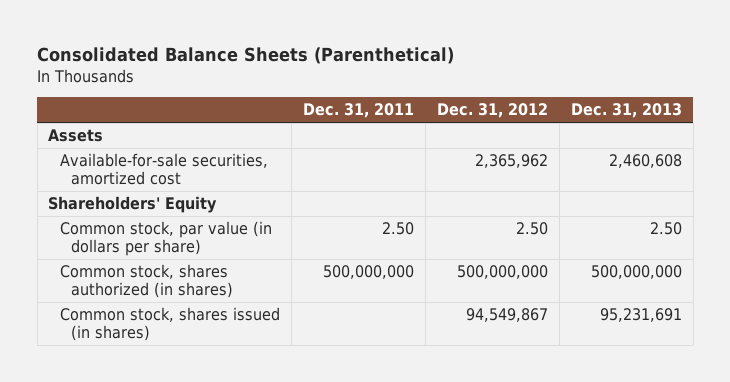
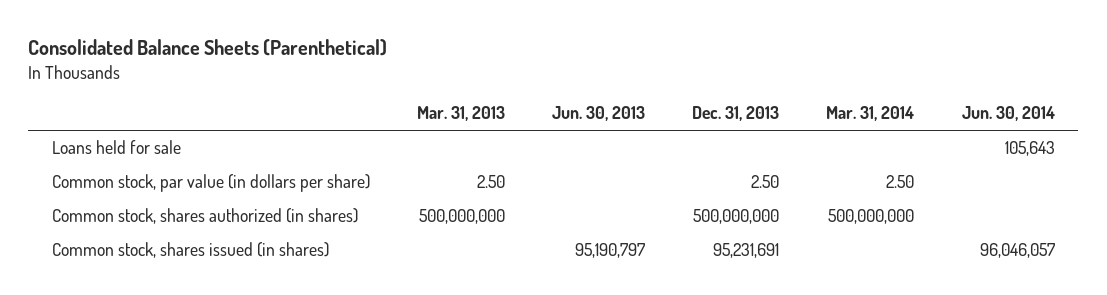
- | Dec. 31, 2011 | Dec. 31, 2012 | Dec. 31, 2013
+ | Mar. 31, 2013 | Jun. 30, 2013 | Dec. 31, 2013 | Mar. 31, 2014 | Jun. 30, 2014
- Assets
- Available-for-sale securities, amortized cost | | 2,365,962 | 2,460,608
- Shareholders' Equity
+ Loans held for sale | | | | | 105,643

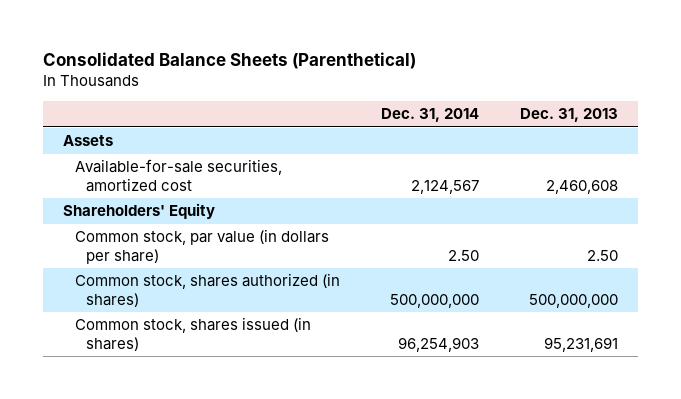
- | Mar. 31, 2013 | Jun. 30, 2013 | Dec. 31, 2013 | Mar. 31, 2014 | Jun. 30, 2014
+ | Dec. 31, 2014 | Dec. 31, 2013
- Loans held for sale | | | | | 105,643
+ Assets
+ Available-for-sale securities, amortized cost | 2,124,567 | 2,460,608
+ Shareholders' Equity

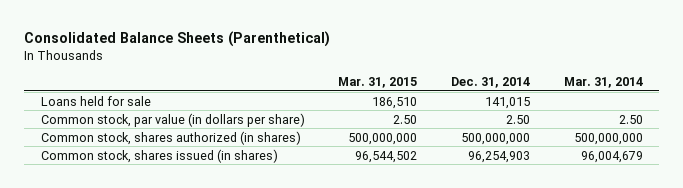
- | Dec. 31, 2014 | Dec. 31, 2013
+ | Mar. 31, 2015 | Dec. 31, 2014 | Mar. 31, 2014
- Assets
- Available-for-sale securities, amortized cost | 2,124,567 | 2,460,608
- Shareholders' Equity
+ Loans held for sale | 186,510 | 141,015 |

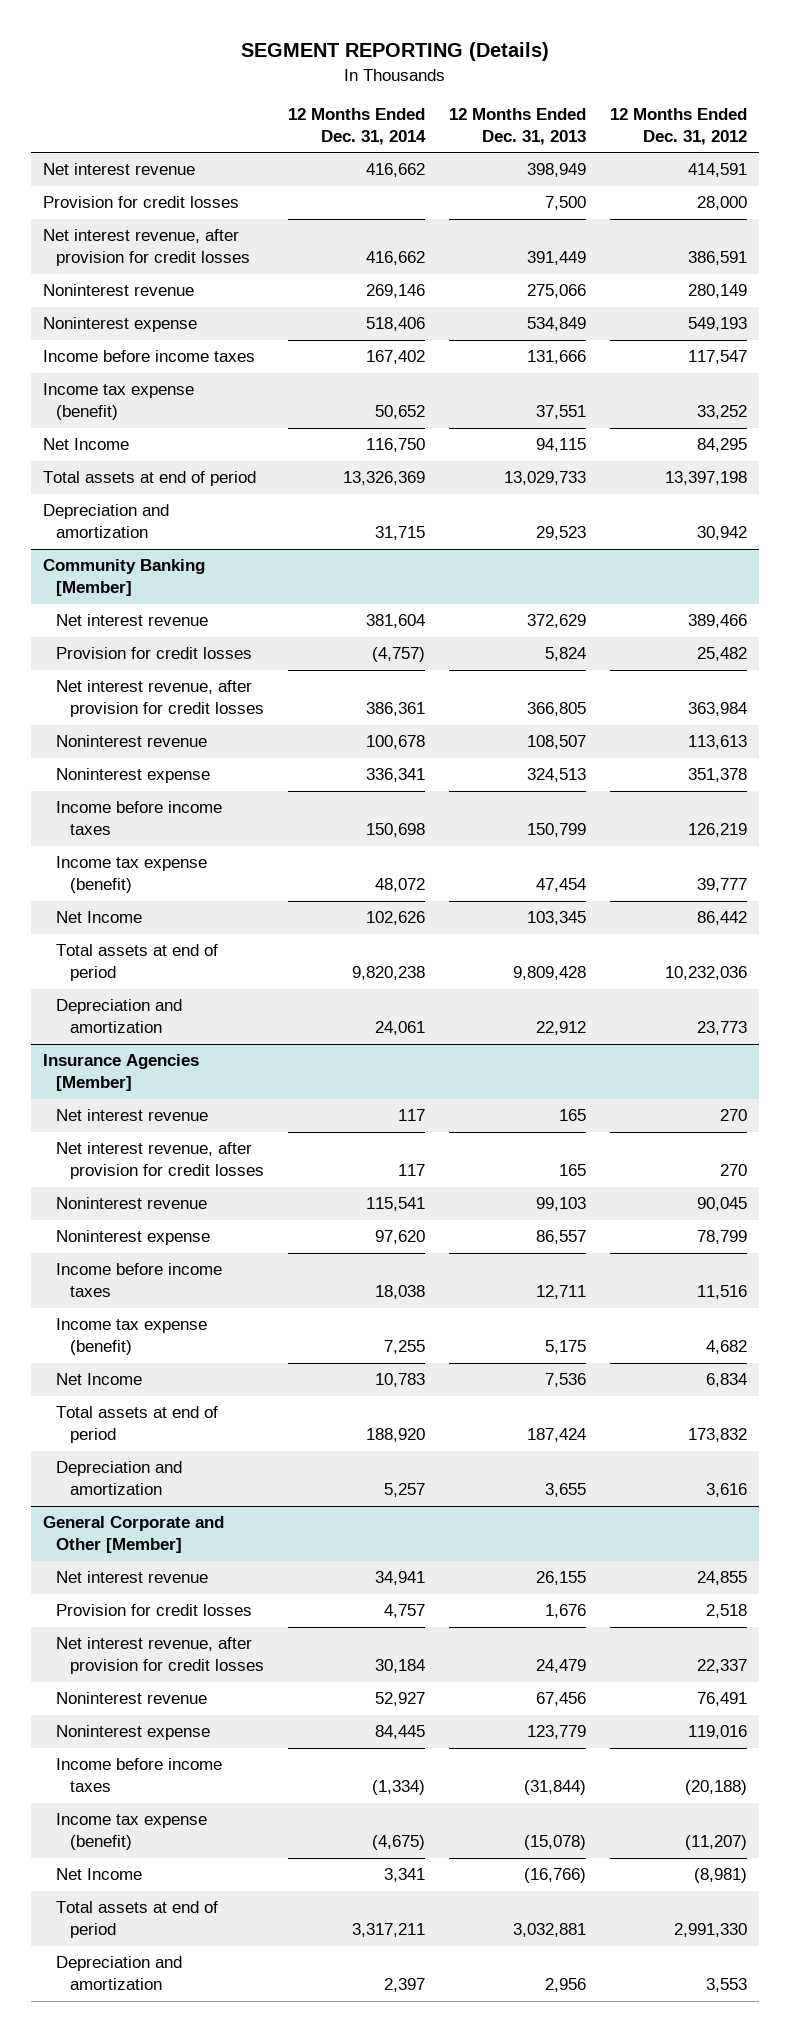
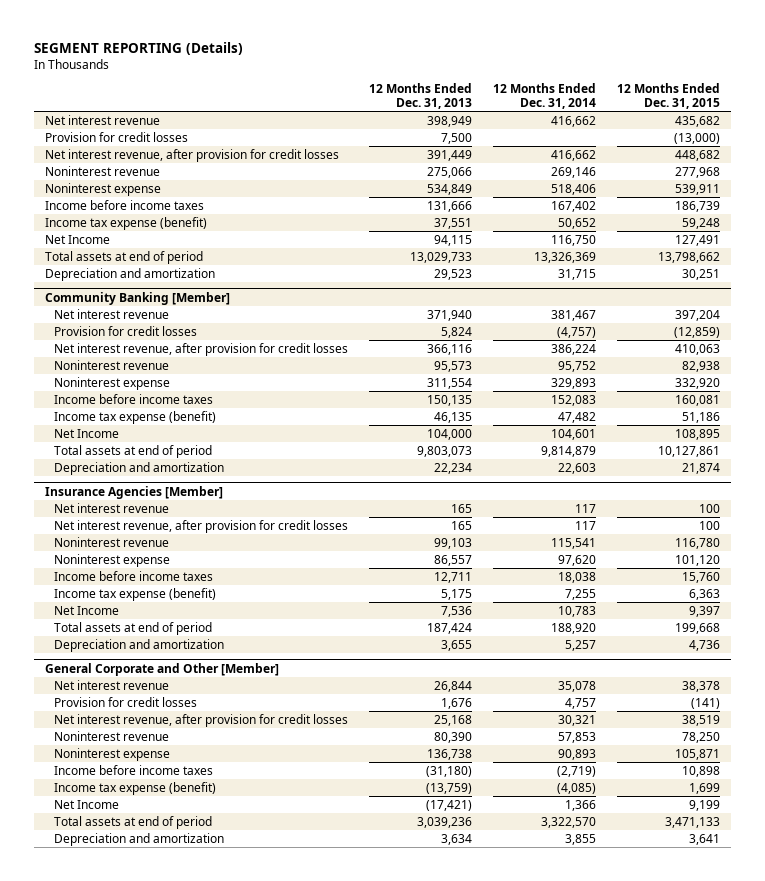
- | 12 Months Ended Dec. 31, 2014 | 12 Months Ended Dec. 31, 2013 | 12 Months Ended Dec. 31, 2012
+ | 12 Months Ended Dec. 31, 2013 | 12 Months Ended Dec. 31, 2014 | 12 Months Ended Dec. 31, 2015
@ Community Banking [Member]
- Net interest revenue | 381,604 | 372,629 | 389,466
+ Net interest revenue | 371,940 | 381,467 | 397,204
- Net interest revenue, after provision for credit losses | 386,361 | 366,805 | 363,984
- Noninterest revenue | 100,678 | 108,507 | 113,613
- Noninterest expense | 336,341 | 324,513 | 351,378
- Income before income taxes | 150,698 | 150,799 | 126,219
- Income tax expense (benefit) | 48,072 | 47,454 | 39,777
- Net Income | 102,626 | 103,345 | 86,442
- Total assets at end of period | 9,820,238 | 9,809,428 | 10,232,036
- Depreciation and amortization | 24,061 | 22,912 | 23,773
+ Net interest revenue, after provision for credit losses | 366,116 | 386,224 | 410,063
+ Noninterest revenue | 95,573 | 95,752 | 82,938
+ Noninterest expense | 311,554 | 329,893 | 332,920
+ Income before income taxes | 150,135 | 152,083 | 160,081
+ Income tax expense (benefit) | 46,135 | 47,482 | 51,186
+ Net Income | 104,000 | 104,601 | 108,895
+ Total assets at end of period | 9,803,073 | 9,814,879 | 10,127,861
+ Depreciation and amortization | 22,234 | 22,603 | 21,874
@ General Corporate and Other [Member]
- Net interest revenue | 34,941 | 26,155 | 24,855
+ Net interest revenue | 26,844 | 35,078 | 38,378
- Net interest revenue, after provision for credit losses | 30,184 | 24,479 | 22,337
- Noninterest revenue | 52,927 | 67,456 | 76,491
- Noninterest expense | 84,445 | 123,779 | 119,016
- Income before income taxes | (1,334) | (31,844) | (20,188)
- Income tax expense (benefit) | (4,675) | (15,078) | (11,207)
- Net Income | 3,341 | (16,766) | (8,981)
- Total assets at end of period | 3,317,211 | 3,032,881 | 2,991,330
- Depreciation and amortization | 2,397 | 2,956 | 3,553
+ Net interest revenue, after provision for credit losses | 25,168 | 30,321 | 38,519
+ Noninterest revenue | 80,390 | 57,853 | 78,250
+ Noninterest expense | 136,738 | 90,893 | 105,871
+ Income before income taxes | (31,180) | (2,719) | 10,898
+ Income tax expense (benefit) | (13,759) | (4,085) | 1,699
+ Net Income | (17,421) | 1,366 | 9,199
+ Total assets at end of period | 3,039,236 | 3,322,570 | 3,471,133
+ Depreciation and amortization | 3,634 | 3,855 | 3,641

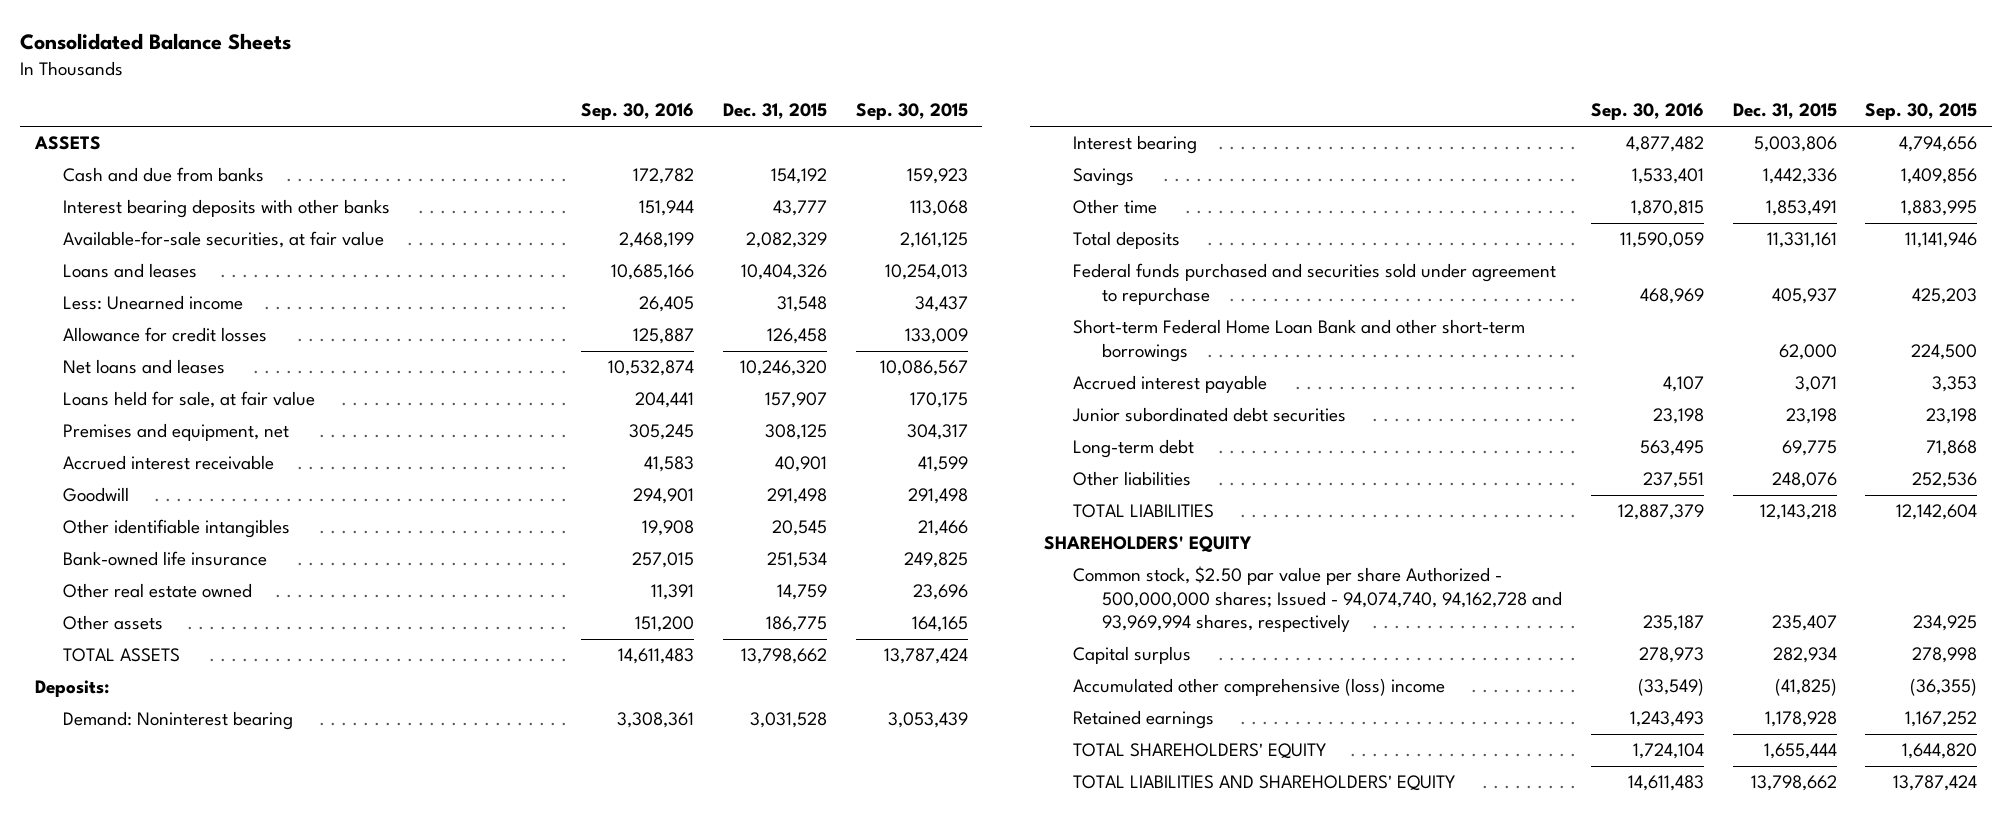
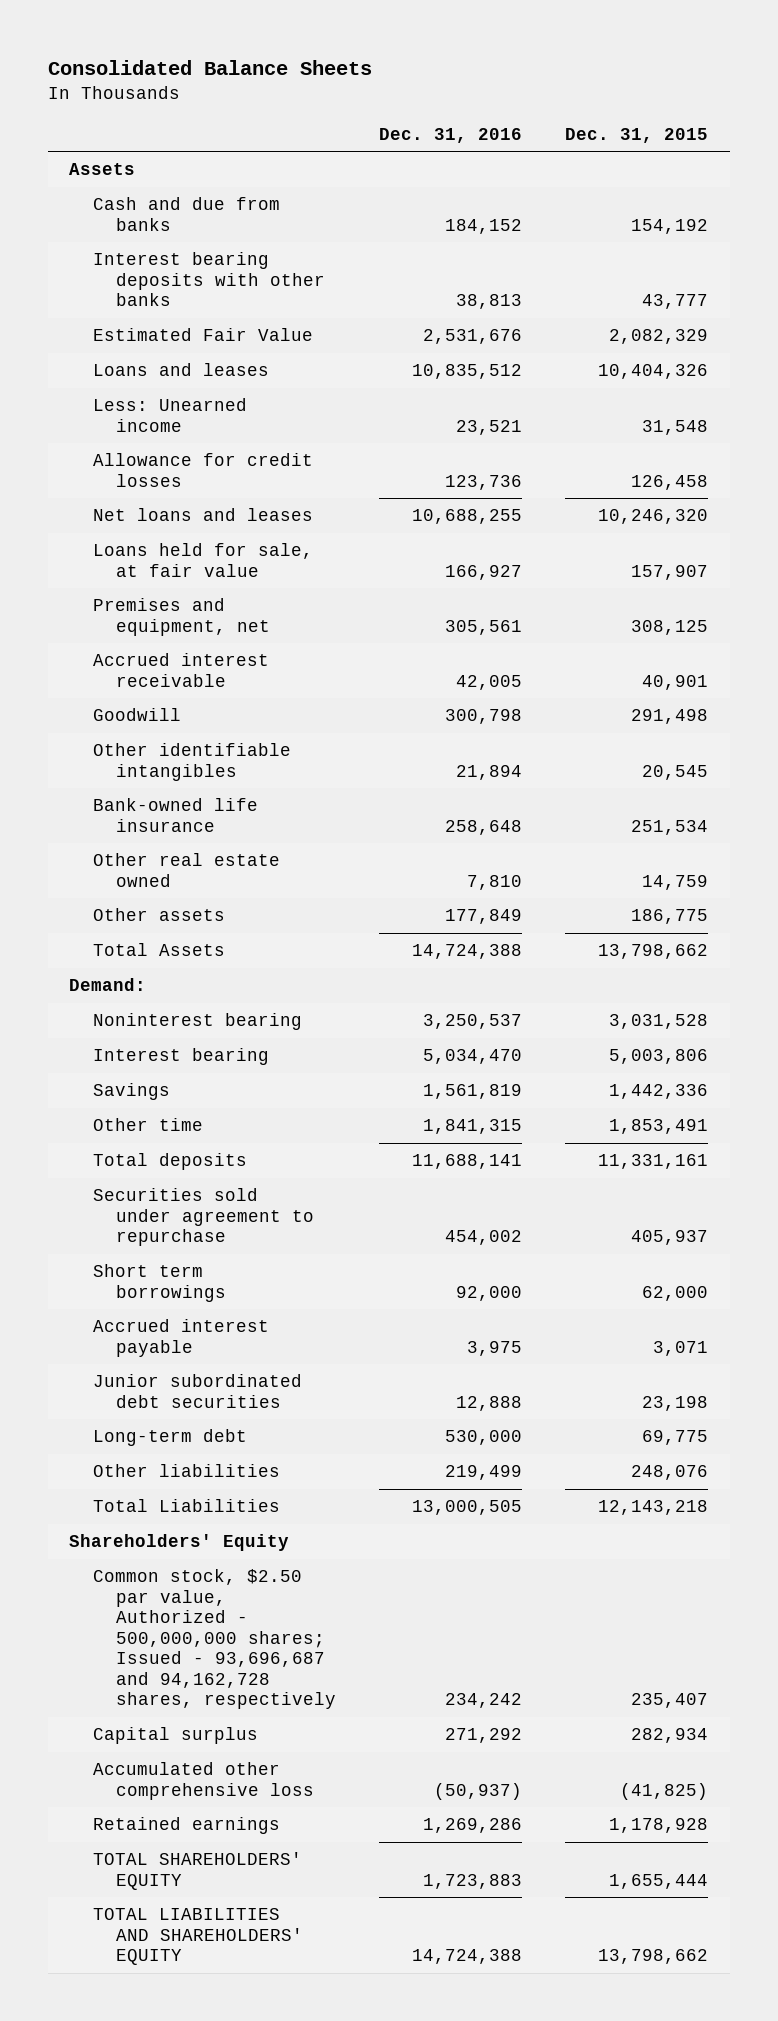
- | Sep. 30, 2016 | Dec. 31, 2015 | Sep. 30, 2015
+ | Dec. 31, 2016 | Dec. 31, 2015
- ASSETS
+ Assets
- Available-for-sale securities, at fair value | 2,468,199 | 2,082,329 | 2,161,125
+ Estimated Fair Value | 2,531,676 | 2,082,329
- TOTAL ASSETS | 14,611,483 | 13,798,662 | 13,787,424
- Deposits:
- Demand: Noninterest bearing | 3,308,361 | 3,031,528 | 3,053,439
+ Total Assets | 14,724,388 | 13,798,662
+ Demand:
+ Noninterest bearing | 3,250,537 | 3,031,528
- Federal funds purchased and securities sold under agreement to repurchase | 468,969 | 405,937 | 425,203
- Short-term Federal Home Loan Bank and other short-term borrowings | | 62,000 | 224,500
+ Securities sold under agreement to repurchase | 454,002 | 405,937
+ Short term borrowings | 92,000 | 62,000
- TOTAL LIABILITIES | 12,887,379 | 12,143,218 | 12,142,604
- SHAREHOLDERS' EQUITY
- Common stock, $2.50 par value per share Authorized - 500,000,000 shares; Issued - 94,074,740, 94,162,728 and 93,969,994 shares, respectively | 235,187 | 235,407 | 234,925
+ Total Liabilities | 13,000,505 | 12,143,218
+ Shareholders' Equity
+ Common stock, $2.50 par value, Authorized - 500,000,000 shares; Issued - 93,696,687 and 94,162,728 shares, respectively | 234,242 | 235,407
- Accumulated other comprehensive (loss) income | (33,549) | (41,825) | (36,355)
+ Accumulated other comprehensive loss | (50,937) | (41,825)

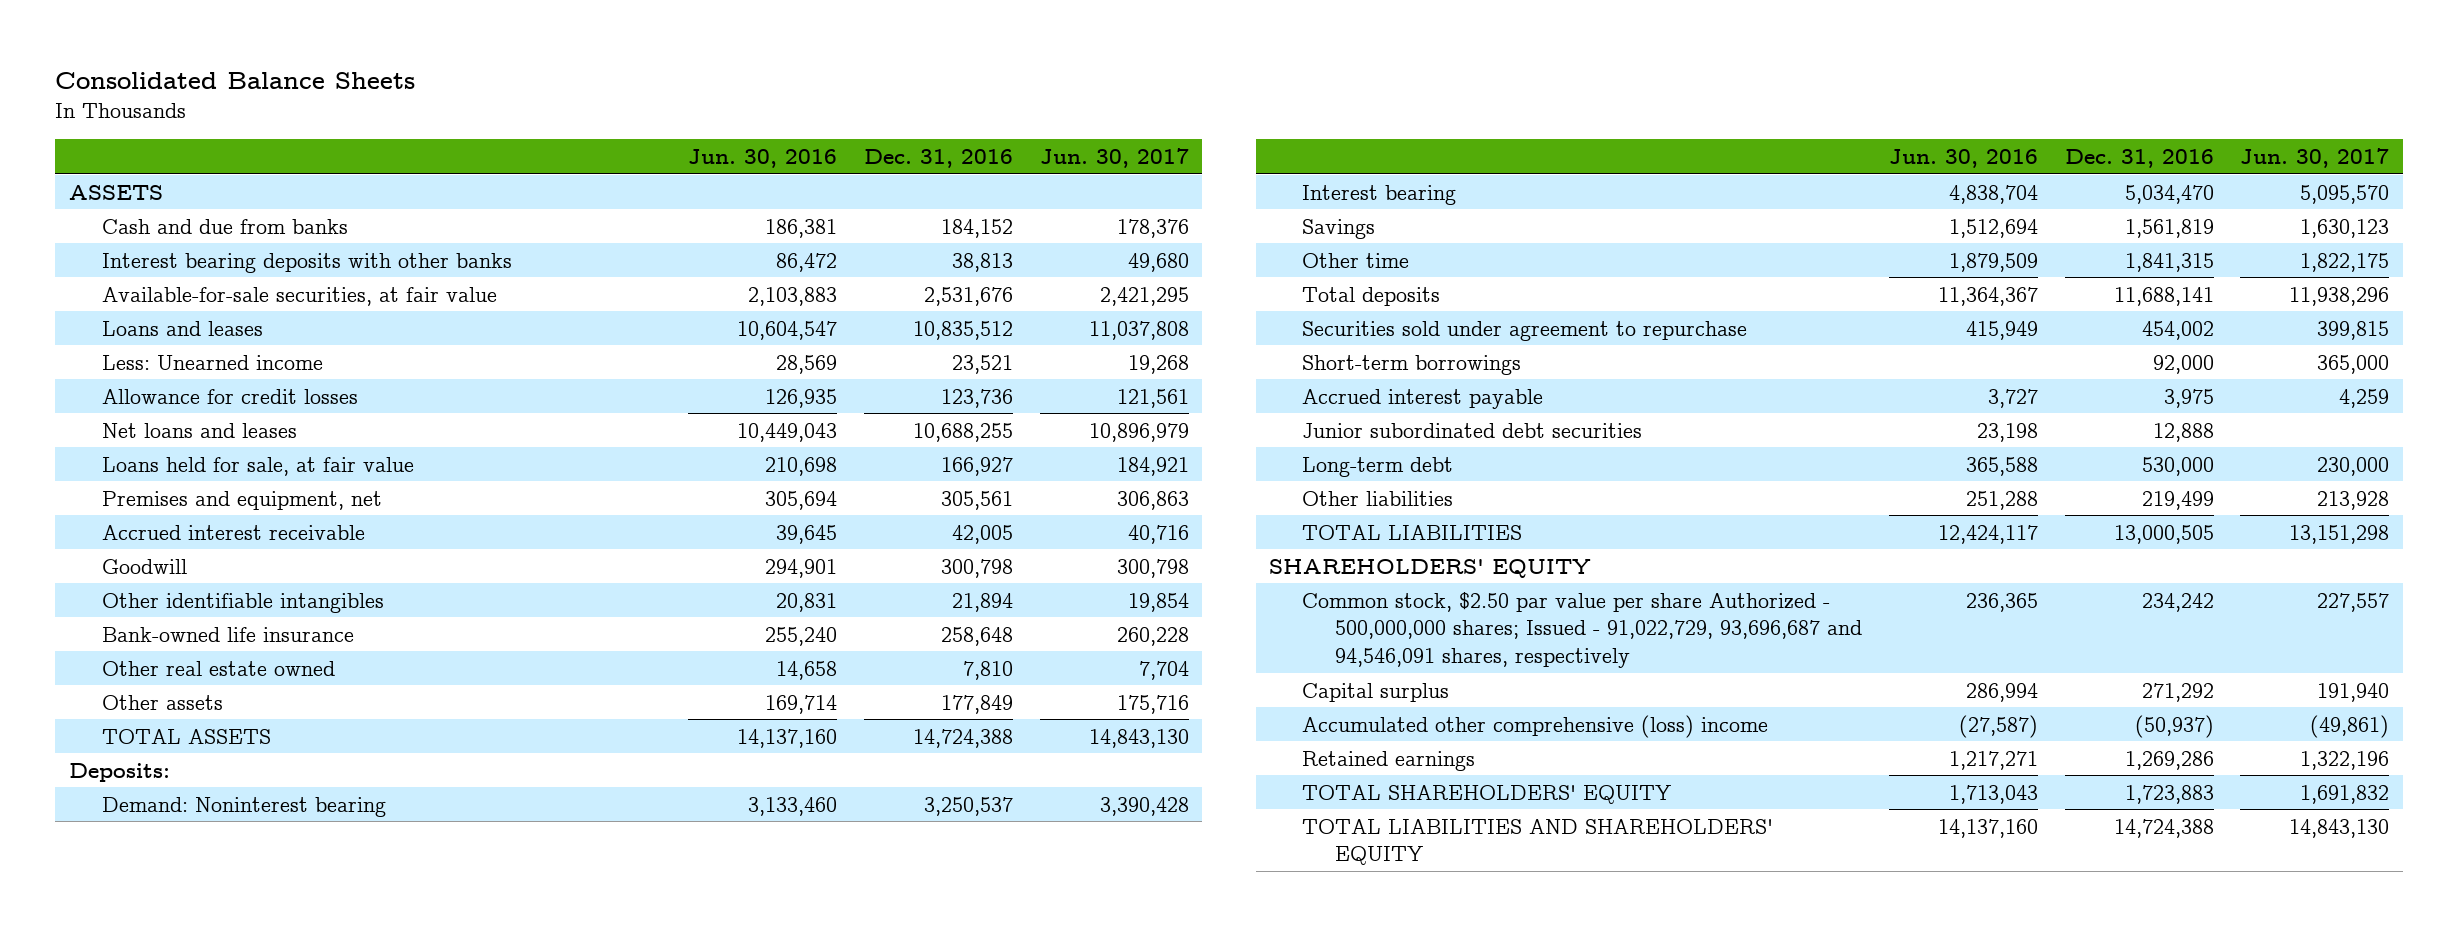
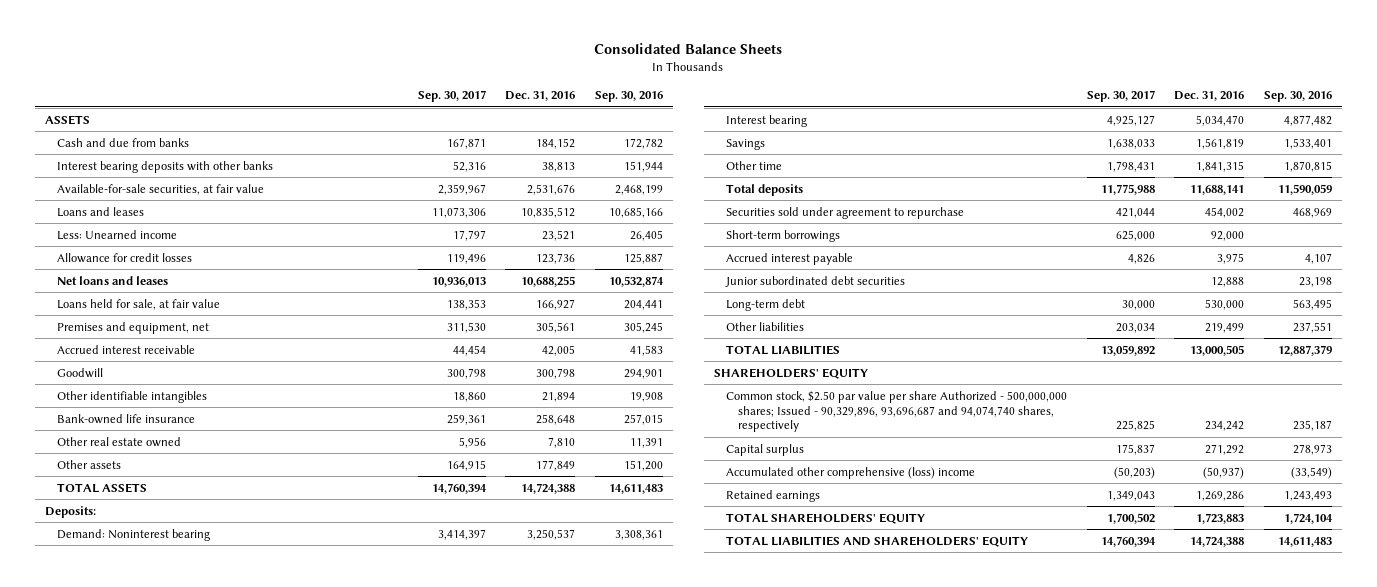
- | Jun. 30, 2016 | Dec. 31, 2016 | Jun. 30, 2017
+ | Sep. 30, 2017 | Dec. 31, 2016 | Sep. 30, 2016
- Common stock, $2.50 par value per share Authorized - 500,000,000 shares; Issued - 91,022,729, 93,696,687 and 94,546,091 shares, respectively | 236,365 | 234,242 | 227,557
+ Common stock, $2.50 par value per share Authorized - 500,000,000 shares; Issued - 90,329,896, 93,696,687 and 94,074,740 shares, respectively | 225,825 | 234,242 | 235,187

